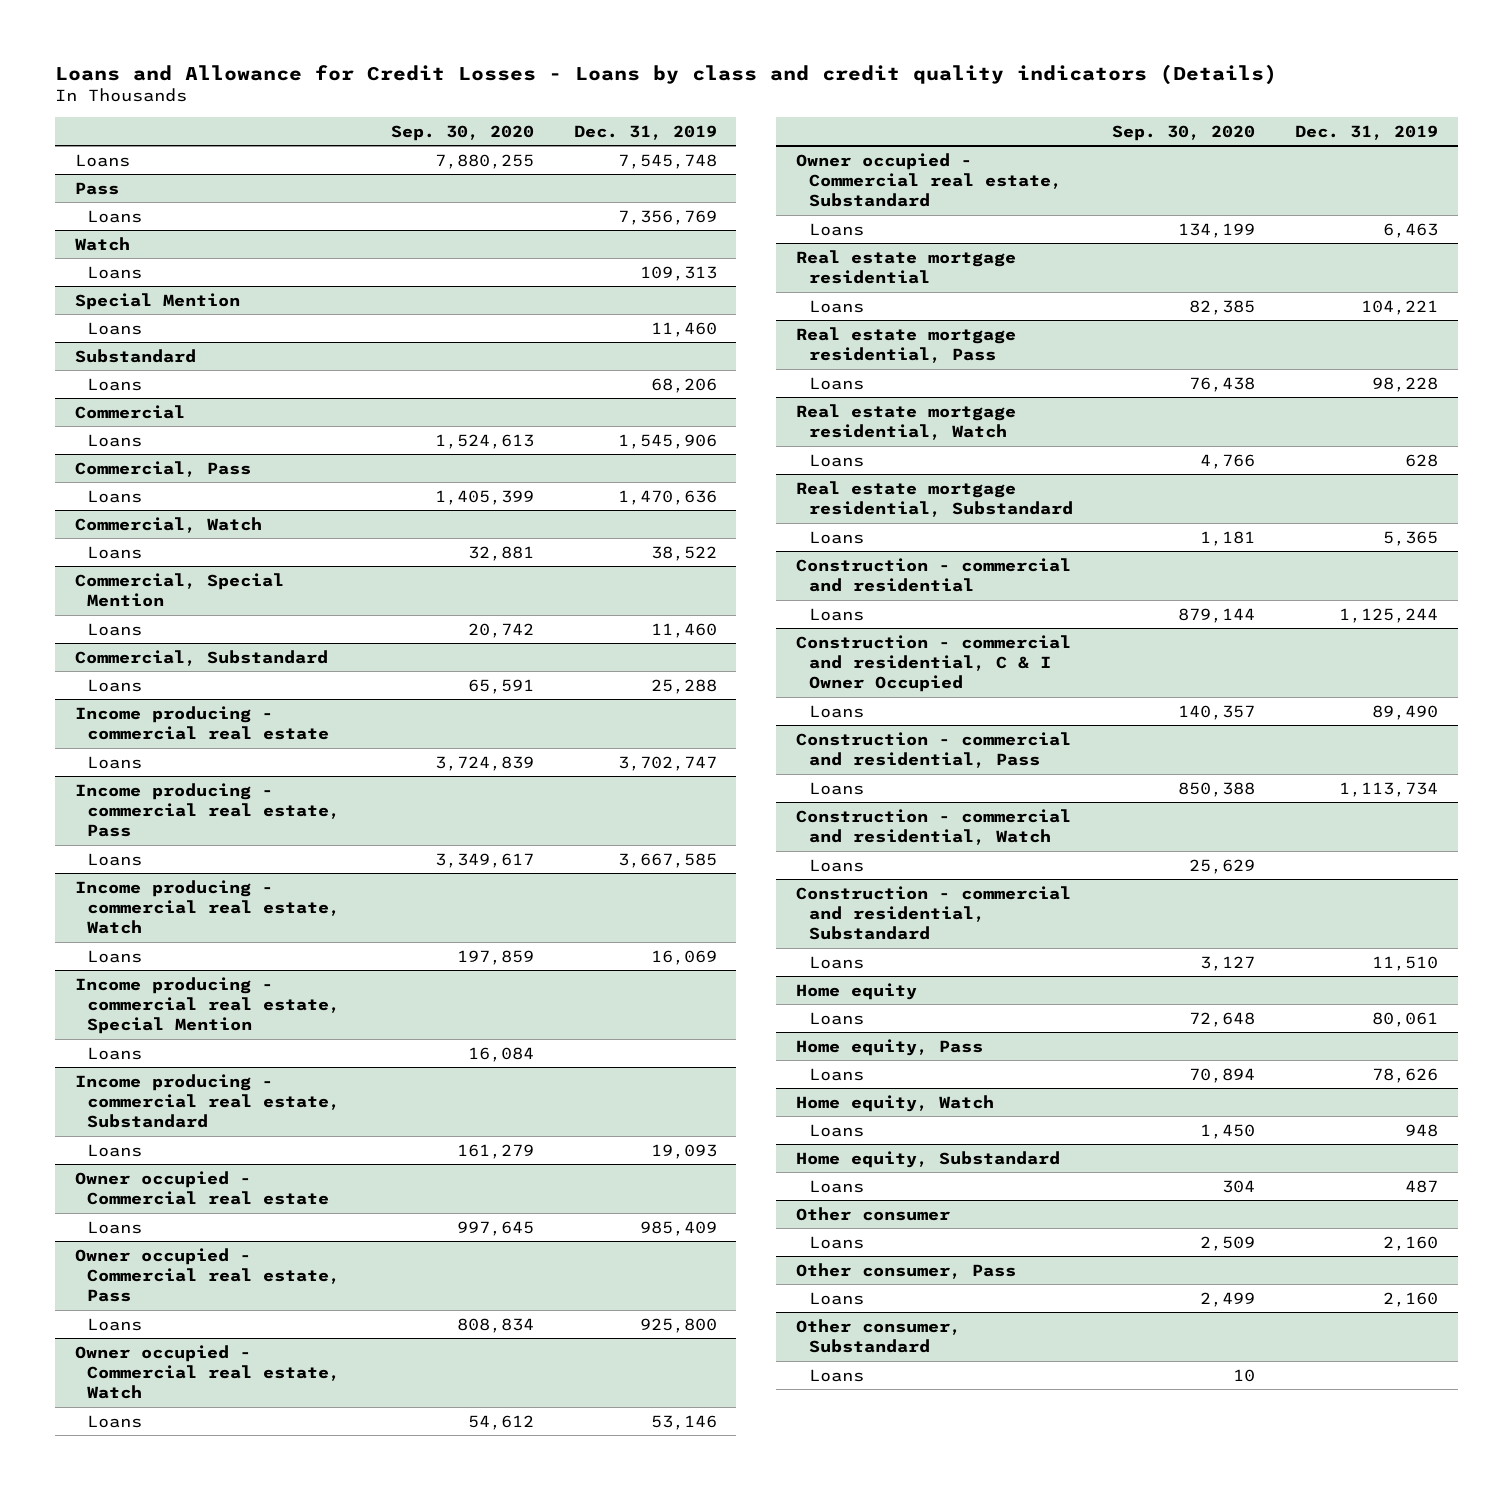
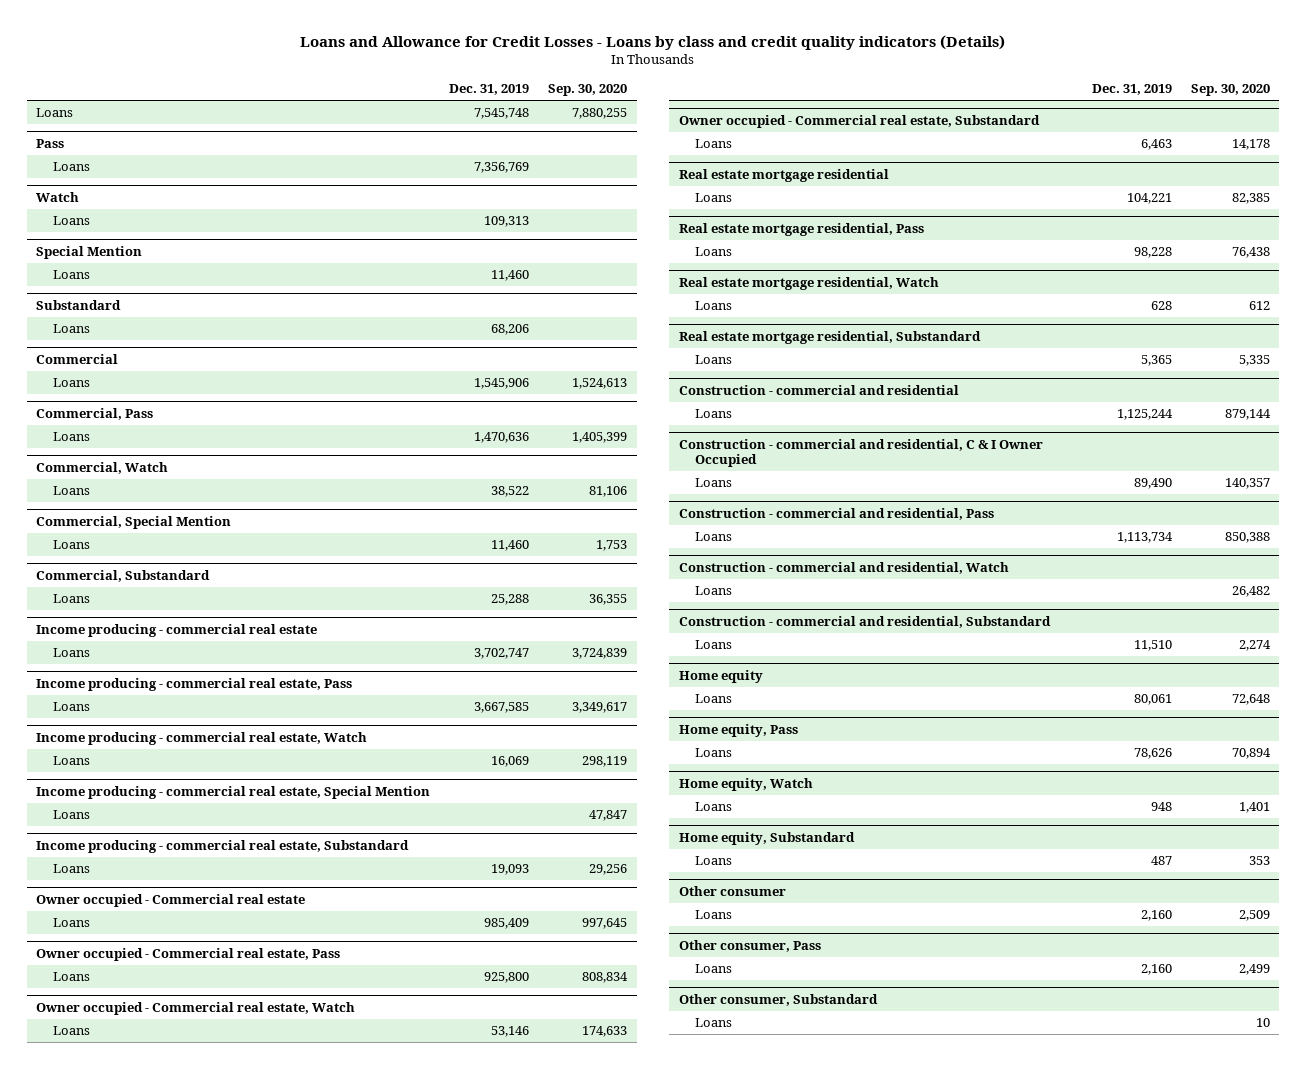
- | Sep. 30, 2020 | Dec. 31, 2019
+ | Dec. 31, 2019 | Sep. 30, 2020
@ Commercial, Watch
- Loans | 32,881 | 38,522
+ Loans | 38,522 | 81,106
@ Commercial, Special Mention
- Loans | 20,742 | 11,460
+ Loans | 11,460 | 1,753
@ Commercial, Substandard
- Loans | 65,591 | 25,288
+ Loans | 25,288 | 36,355
@ Income producing - commercial real estate, Watch
- Loans | 197,859 | 16,069
+ Loans | 16,069 | 298,119
@ Income producing - commercial real estate, Special Mention
- Loans | 16,084 |
+ Loans | | 47,847
@ Income producing - commercial real estate, Substandard
- Loans | 161,279 | 19,093
+ Loans | 19,093 | 29,256
@ Owner occupied - Commercial real estate, Watch
- Loans | 54,612 | 53,146
+ Loans | 53,146 | 174,633
@ Owner occupied - Commercial real estate, Substandard
- Loans | 134,199 | 6,463
+ Loans | 6,463 | 14,178
@ Real estate mortgage residential, Watch
- Loans | 4,766 | 628
+ Loans | 628 | 612
@ Real estate mortgage residential, Substandard
- Loans | 1,181 | 5,365
+ Loans | 5,365 | 5,335
@ Construction - commercial and residential, Watch
- Loans | 25,629 |
+ Loans | | 26,482
@ Construction - commercial and residential, Substandard
- Loans | 3,127 | 11,510
+ Loans | 11,510 | 2,274
@ Home equity, Watch
- Loans | 1,450 | 948
+ Loans | 948 | 1,401
@ Home equity, Substandard
- Loans | 304 | 487
+ Loans | 487 | 353

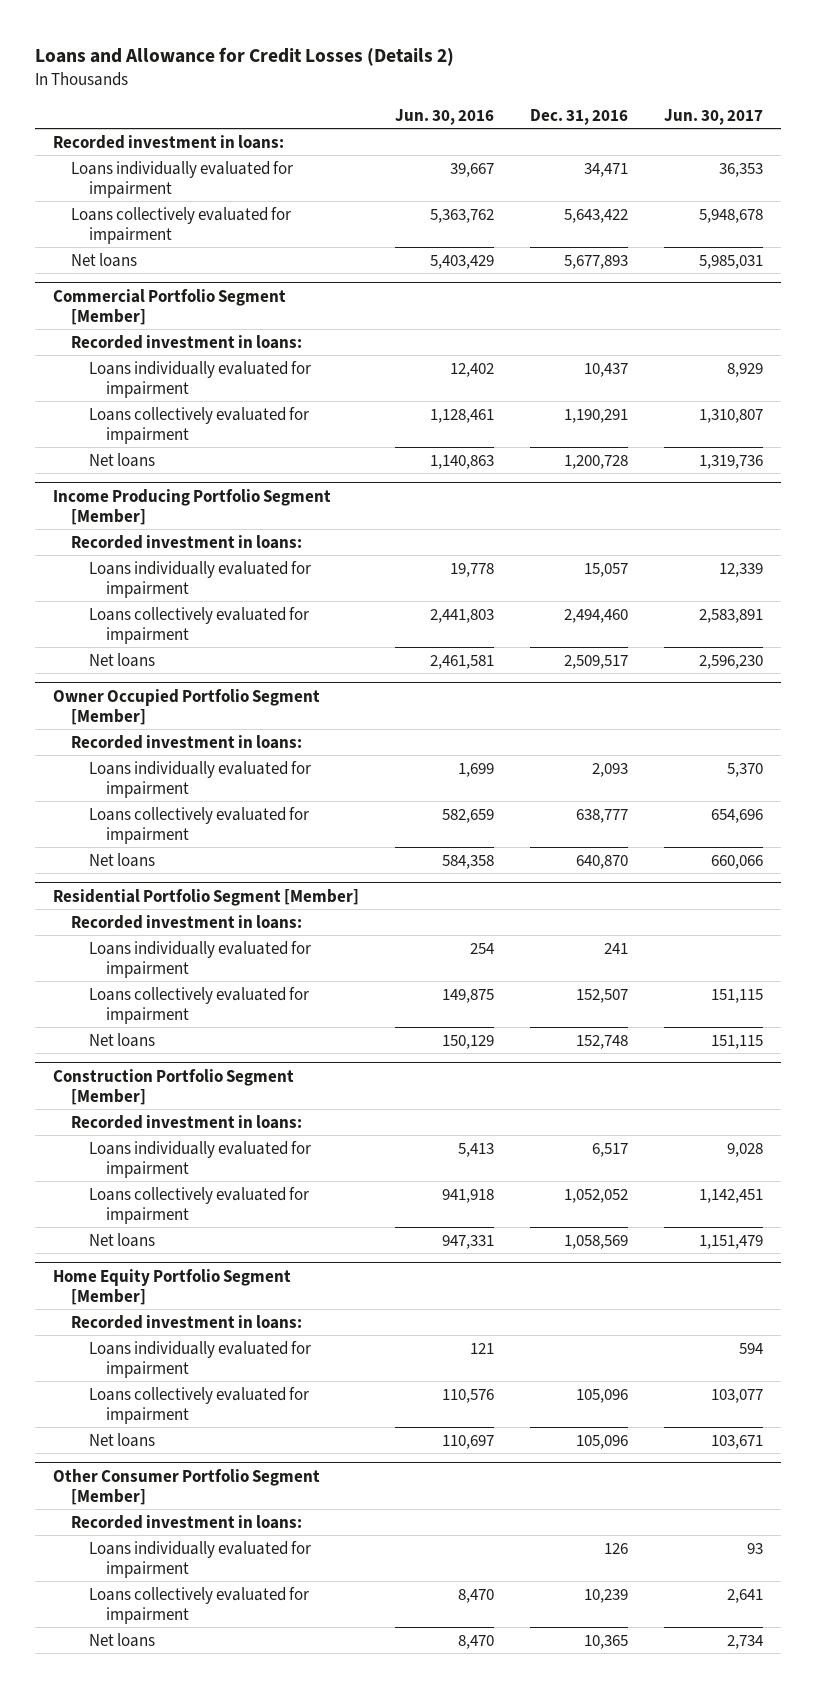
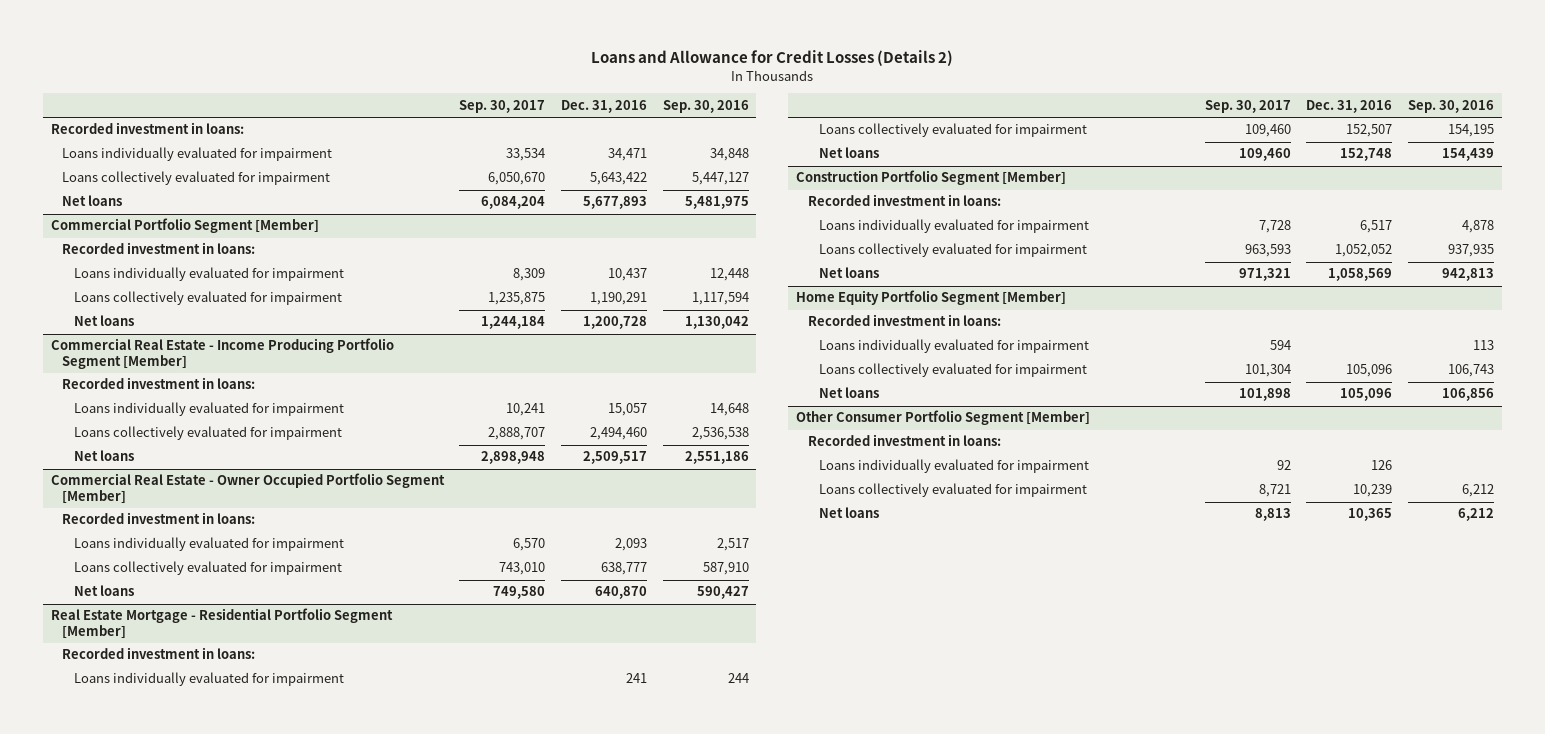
- | Jun. 30, 2016 | Dec. 31, 2016 | Jun. 30, 2017
+ | Sep. 30, 2017 | Dec. 31, 2016 | Sep. 30, 2016
- Income Producing Portfolio Segment [Member]
+ Commercial Real Estate - Income Producing Portfolio Segment [Member]
- Owner Occupied Portfolio Segment [Member]
+ Commercial Real Estate - Owner Occupied Portfolio Segment [Member]
- Residential Portfolio Segment [Member]
+ Real Estate Mortgage - Residential Portfolio Segment [Member]

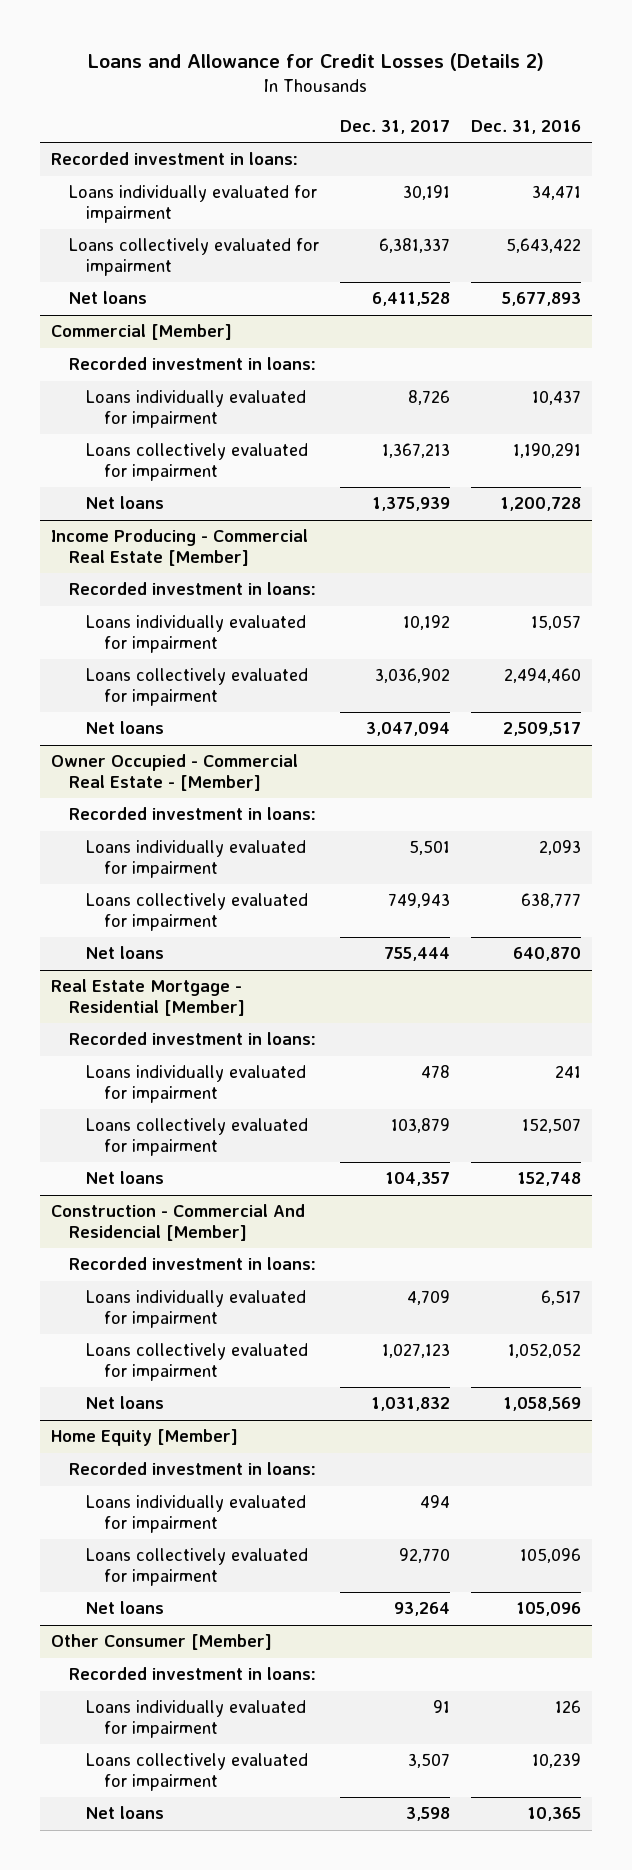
- | Sep. 30, 2017 | Dec. 31, 2016 | Sep. 30, 2016
+ | Dec. 31, 2017 | Dec. 31, 2016
- Commercial Portfolio Segment [Member]
+ Commercial [Member]
- Commercial Real Estate - Income Producing Portfolio Segment [Member]
+ Income Producing - Commercial Real Estate [Member]
- Commercial Real Estate - Owner Occupied Portfolio Segment [Member]
+ Owner Occupied - Commercial Real Estate - [Member]
- Real Estate Mortgage - Residential Portfolio Segment [Member]
+ Real Estate Mortgage - Residential [Member]
- Construction Portfolio Segment [Member]
+ Construction - Commercial And Residencial [Member]
- Home Equity Portfolio Segment [Member]
+ Home Equity [Member]
- Other Consumer Portfolio Segment [Member]
+ Other Consumer [Member]

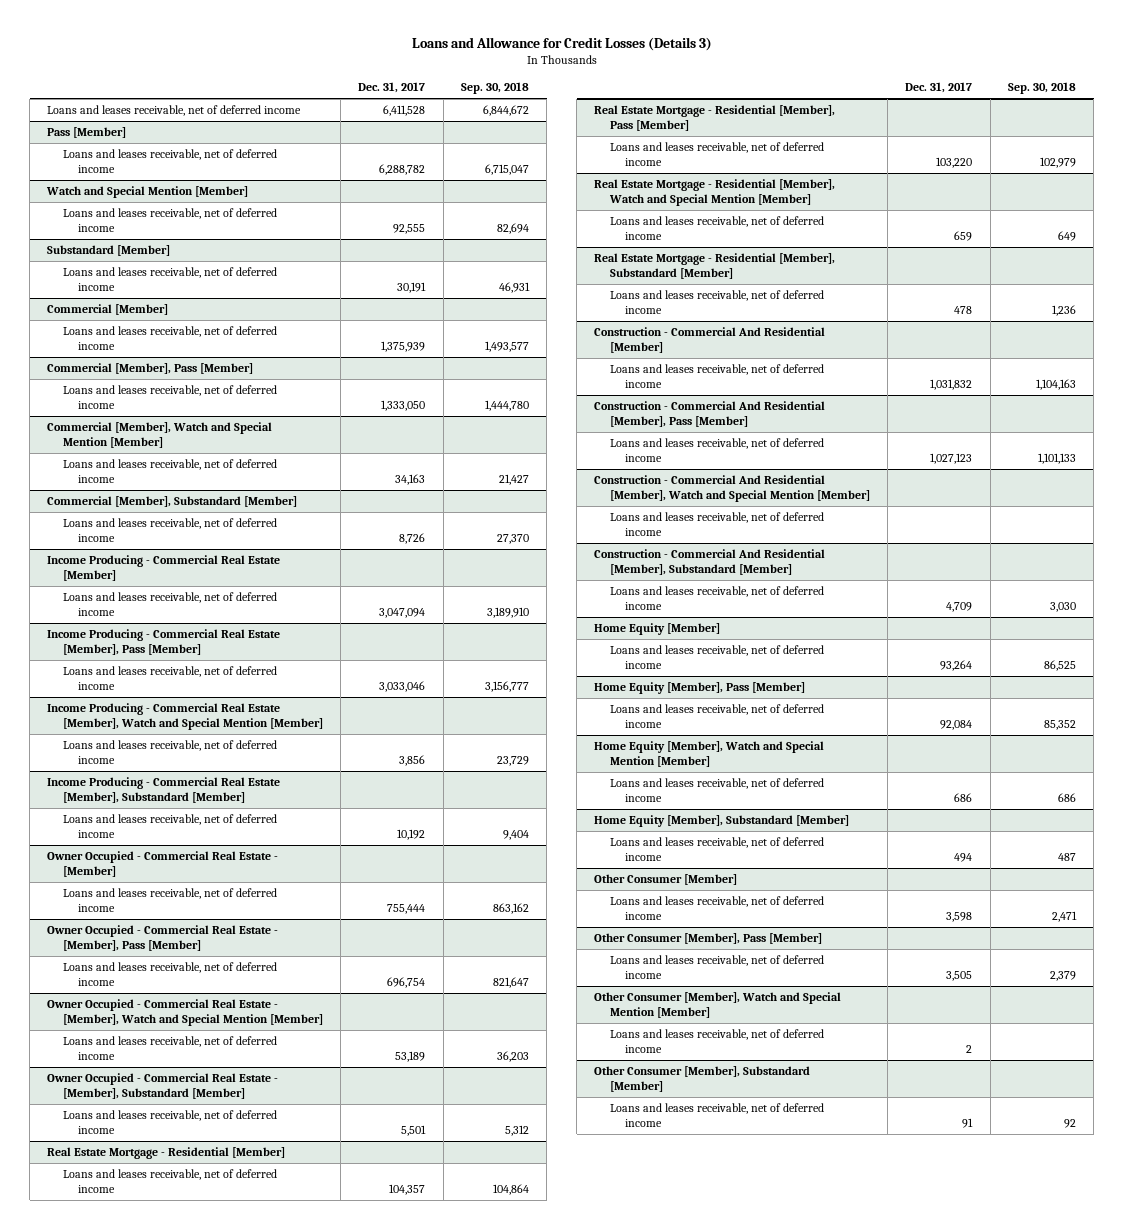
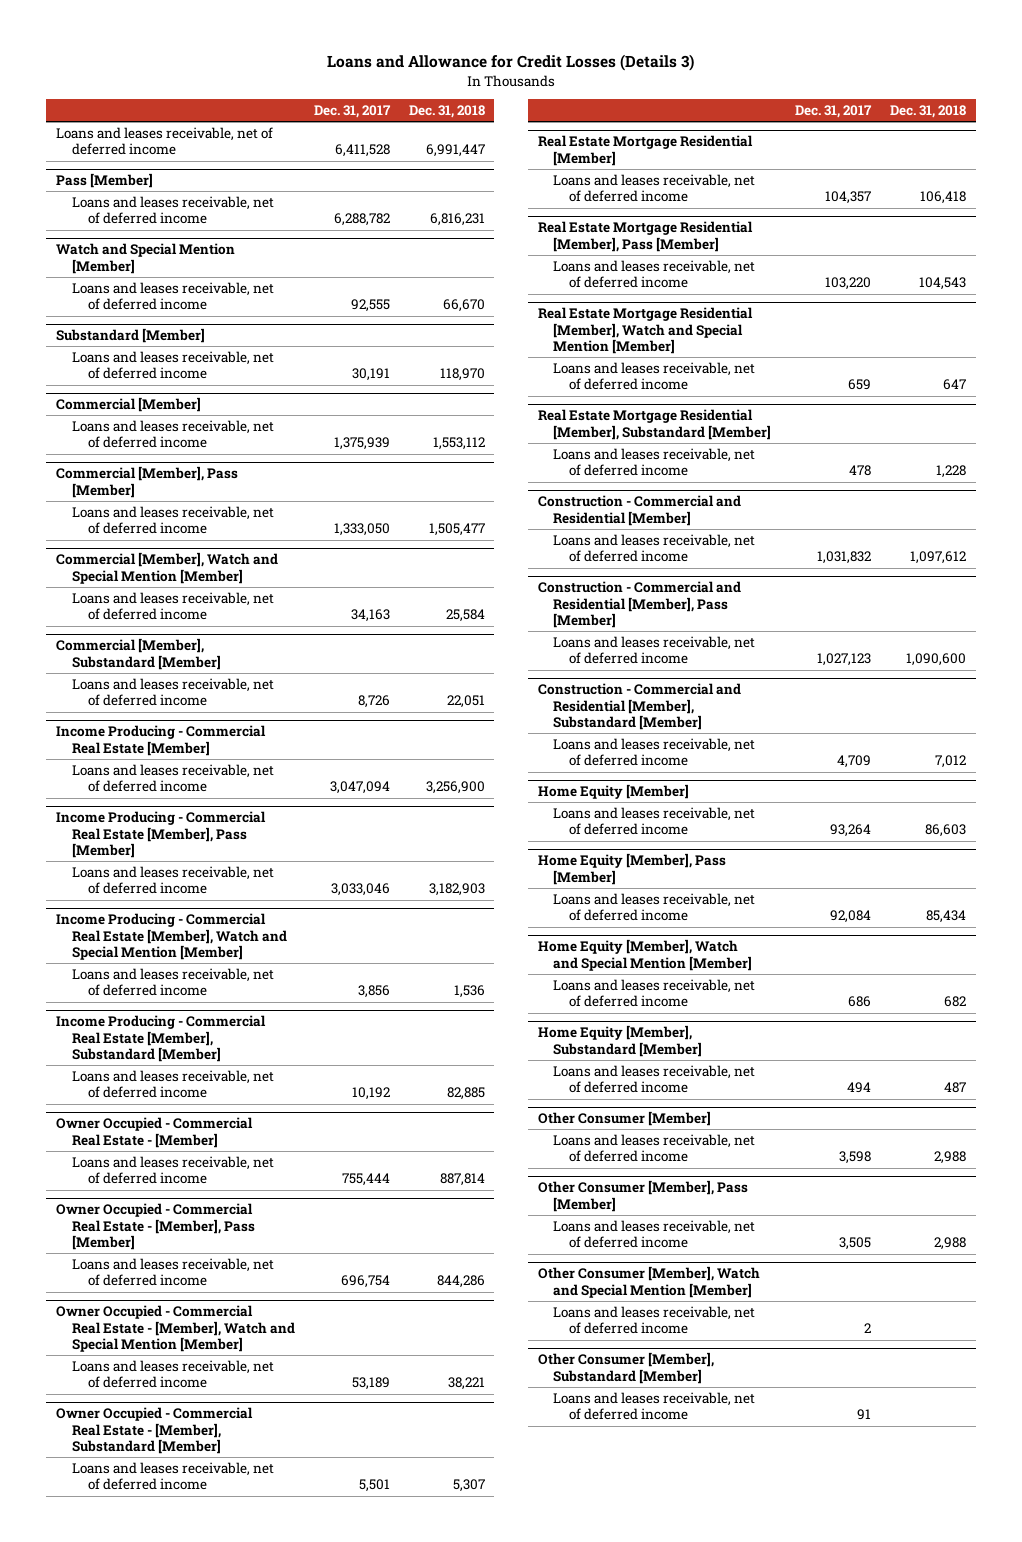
- | Dec. 31, 2017 | Sep. 30, 2018
+ | Dec. 31, 2017 | Dec. 31, 2018
- Real Estate Mortgage - Residential [Member]
+ Real Estate Mortgage Residential [Member]
- Real Estate Mortgage - Residential [Member], Pass [Member]
+ Real Estate Mortgage Residential [Member], Pass [Member]
- Real Estate Mortgage - Residential [Member], Watch and Special Mention [Member]
+ Real Estate Mortgage Residential [Member], Watch and Special Mention [Member]
- Real Estate Mortgage - Residential [Member], Substandard [Member]
+ Real Estate Mortgage Residential [Member], Substandard [Member]
- Construction - Commercial And Residential [Member]
+ Construction - Commercial and Residential [Member]
- Construction - Commercial And Residential [Member], Pass [Member]
+ Construction - Commercial and Residential [Member], Pass [Member]
- Construction - Commercial And Residential [Member], Watch and Special Mention [Member]
- Loans and leases receivable, net of deferred income
- Construction - Commercial And Residential [Member], Substandard [Member]
+ Construction - Commercial and Residential [Member], Substandard [Member]

